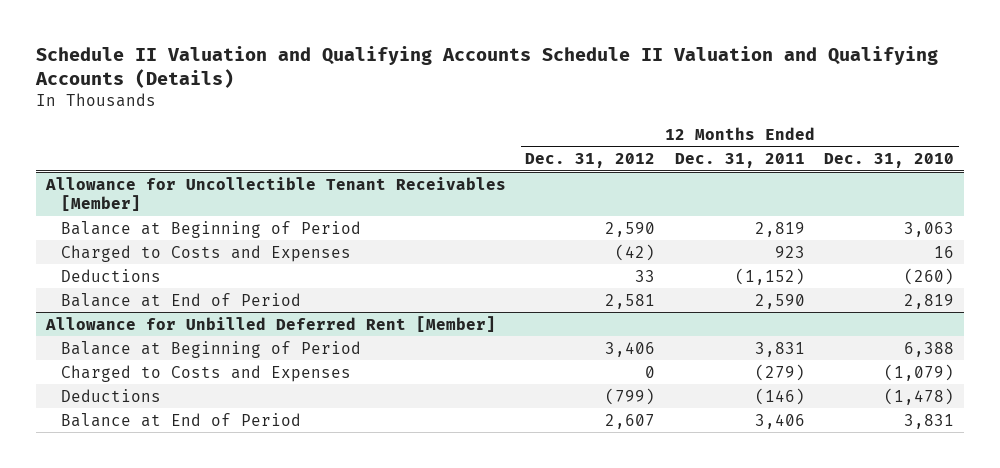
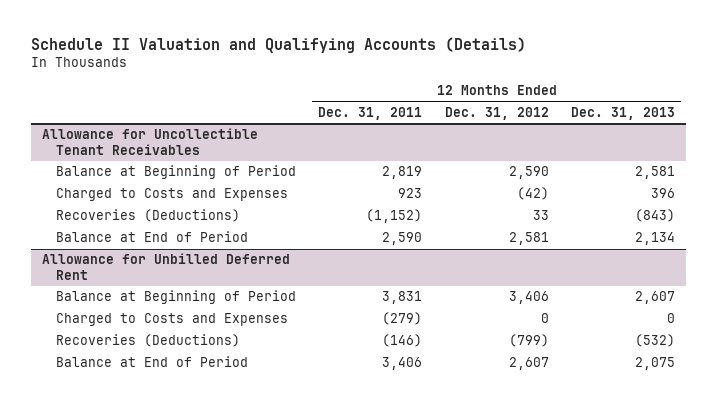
- Schedule II Valuation and Qualifying Accounts Schedule II Valuation and Qualifying Accounts (Details)
+ Schedule II Valuation and Qualifying Accounts (Details)
- | 12 Months Ended Dec. 31, 2012 | 12 Months Ended Dec. 31, 2011 | 12 Months Ended Dec. 31, 2010
+ | 12 Months Ended Dec. 31, 2011 | 12 Months Ended Dec. 31, 2012 | 12 Months Ended Dec. 31, 2013
- Allowance for Uncollectible Tenant Receivables [Member]
+ Allowance for Uncollectible Tenant Receivables
- Deductions | 33 | (1,152) | (260)
+ Recoveries (Deductions) | (1,152) | 33 | (843)
- Allowance for Unbilled Deferred Rent [Member]
+ Allowance for Unbilled Deferred Rent
- Deductions | (799) | (146) | (1,478)
+ Recoveries (Deductions) | (146) | (799) | (532)

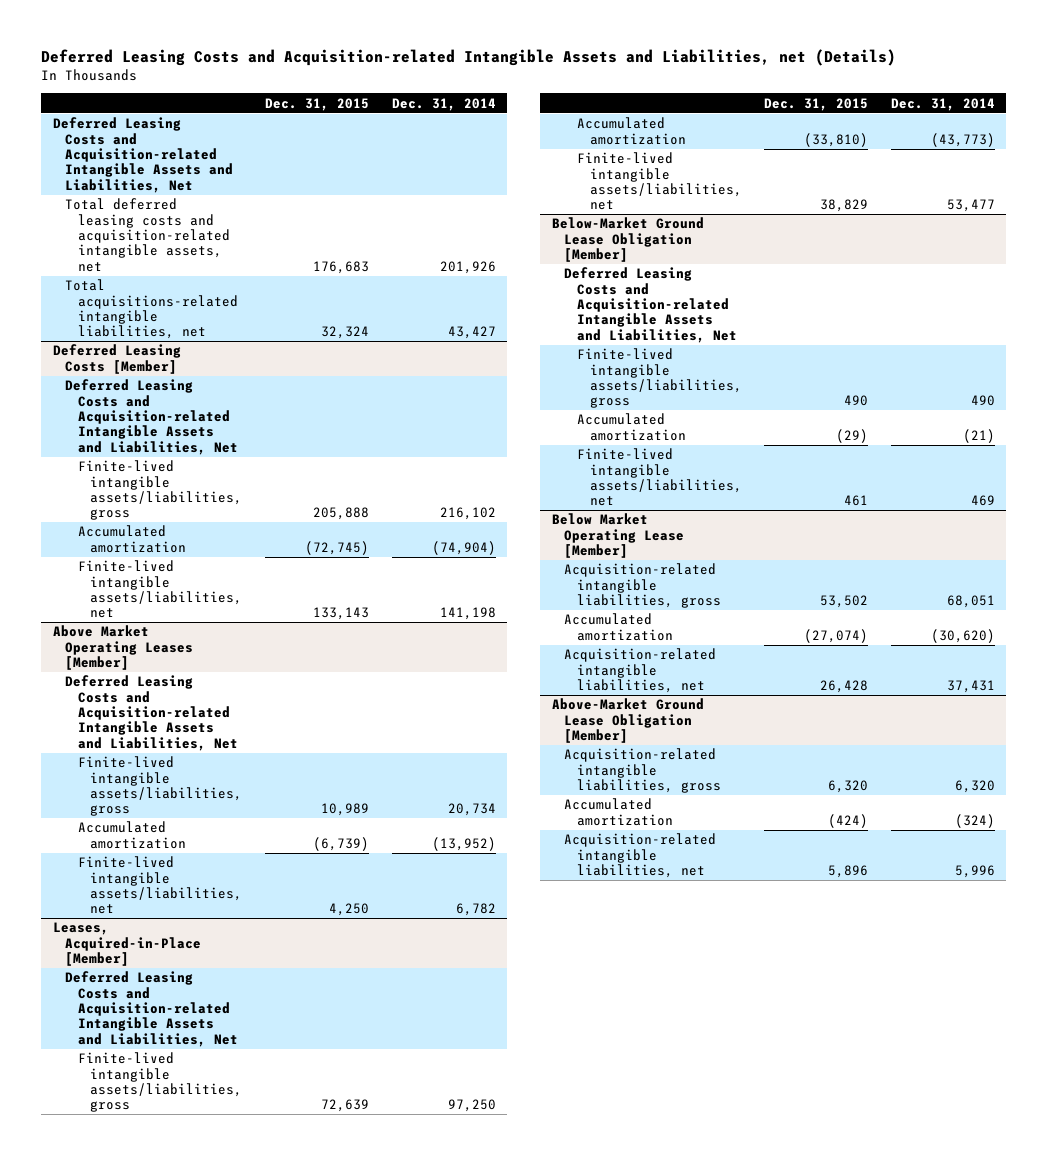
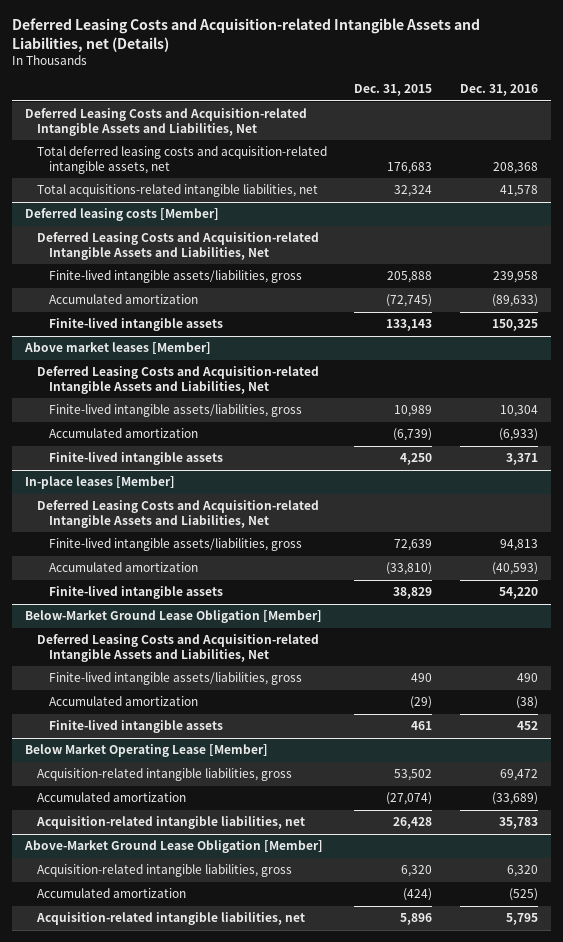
- | Dec. 31, 2015 | Dec. 31, 2014
+ | Dec. 31, 2015 | Dec. 31, 2016
- Deferred Leasing Costs [Member]
+ Deferred leasing costs [Member]
- Finite-lived intangible assets/liabilities, net | 133,143 | 141,198
- Above Market Operating Leases [Member]
+ Finite-lived intangible assets | 133,143 | 150,325
+ Above market leases [Member]
- Finite-lived intangible assets/liabilities, net | 4,250 | 6,782
- Leases, Acquired-in-Place [Member]
+ Finite-lived intangible assets | 4,250 | 3,371
+ In-place leases [Member]
- Finite-lived intangible assets/liabilities, net | 38,829 | 53,477
+ Finite-lived intangible assets | 38,829 | 54,220
@ Below-Market Ground Lease Obligation [Member]
- Finite-lived intangible assets/liabilities, net | 461 | 469
+ Finite-lived intangible assets | 461 | 452

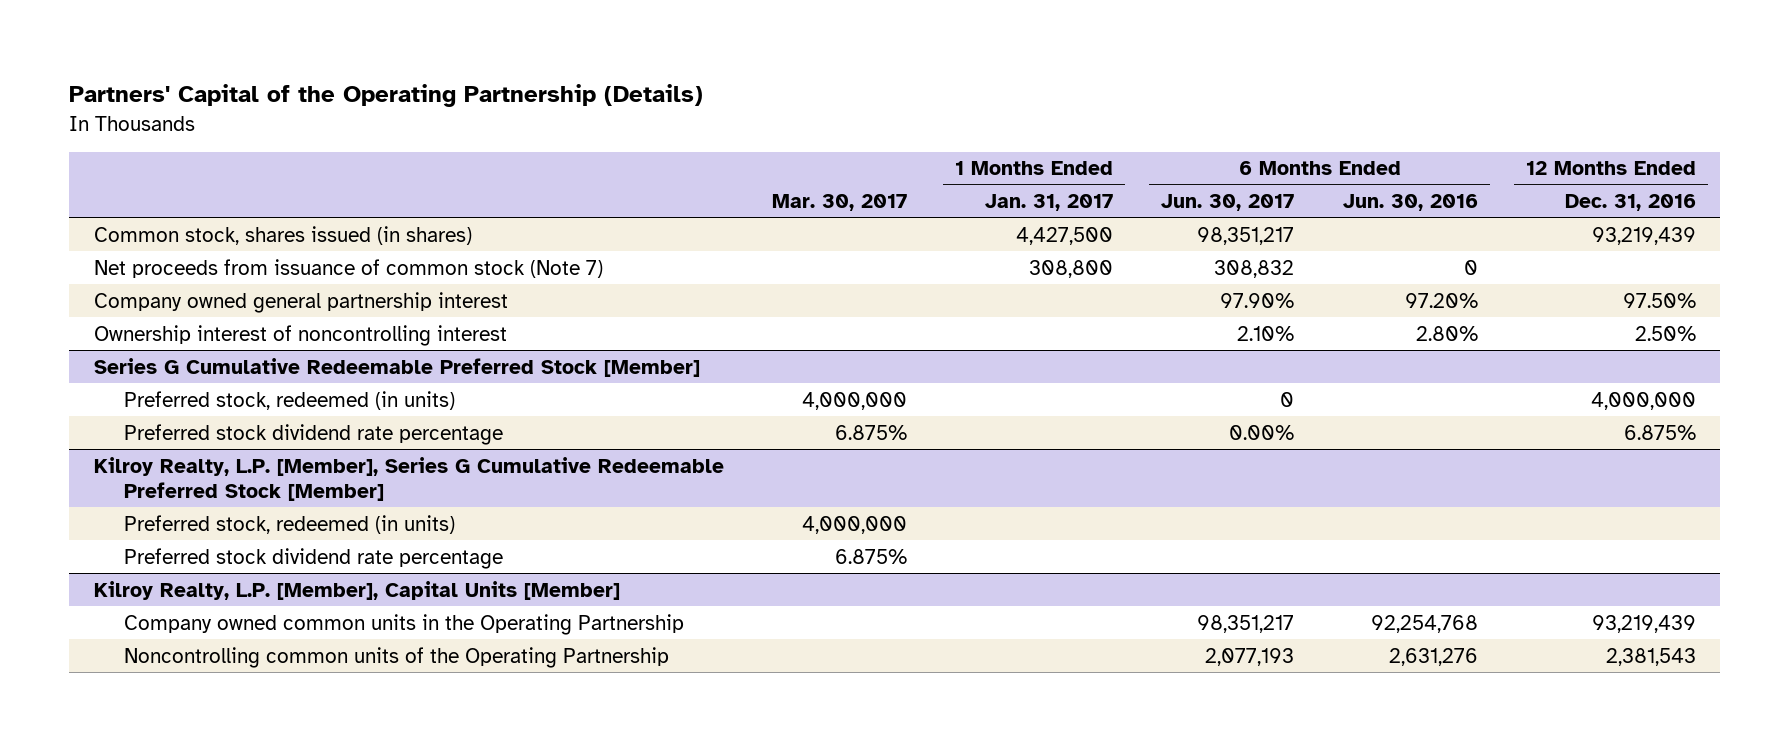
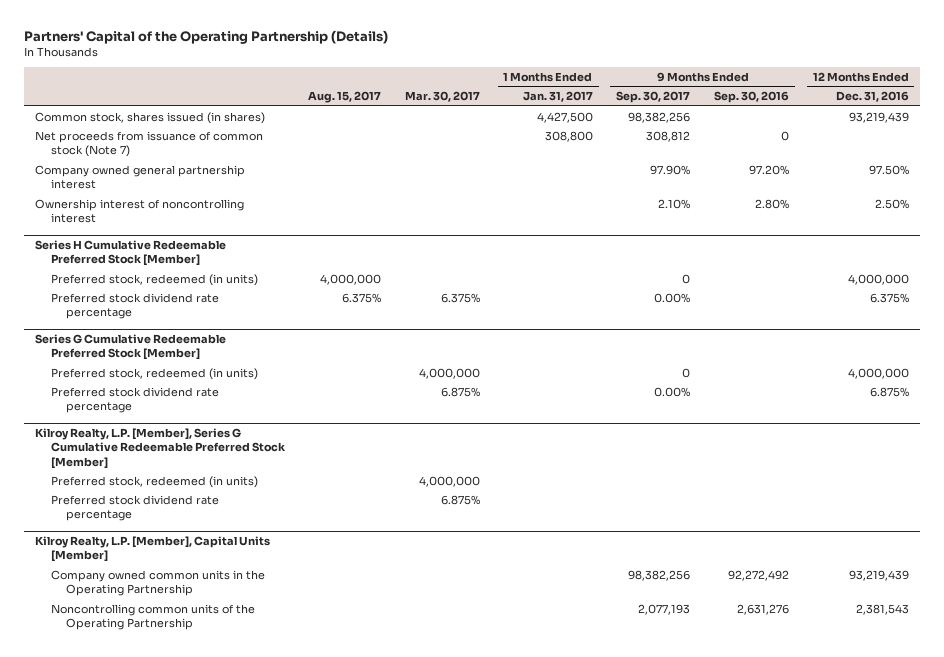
- | Mar. 30, 2017 | 1 Months Ended Jan. 31, 2017 | 6 Months Ended Jun. 30, 2017 | 6 Months Ended Jun. 30, 2016 | 12 Months Ended Dec. 31, 2016
+ | Aug. 15, 2017 | Mar. 30, 2017 | 1 Months Ended Jan. 31, 2017 | 9 Months Ended Sep. 30, 2017 | 9 Months Ended Sep. 30, 2016 | 12 Months Ended Dec. 31, 2016
+ Series H Cumulative Redeemable Preferred Stock [Member]
+ Preferred stock, redeemed (in units) | 4,000,000 | | | 0 | | 4,000,000
+ Preferred stock dividend rate percentage | 6.375% | 6.375% | | 0.00% | | 6.375%

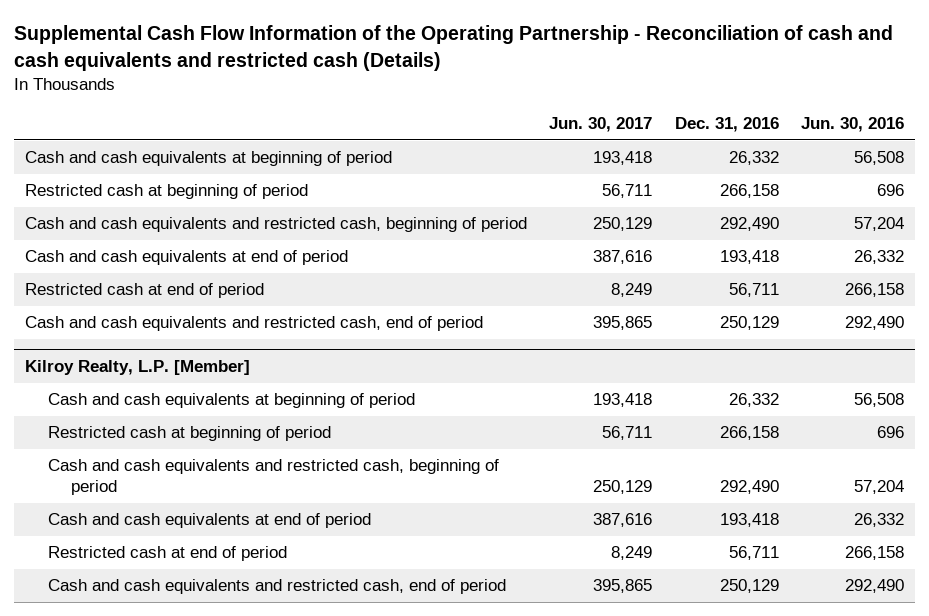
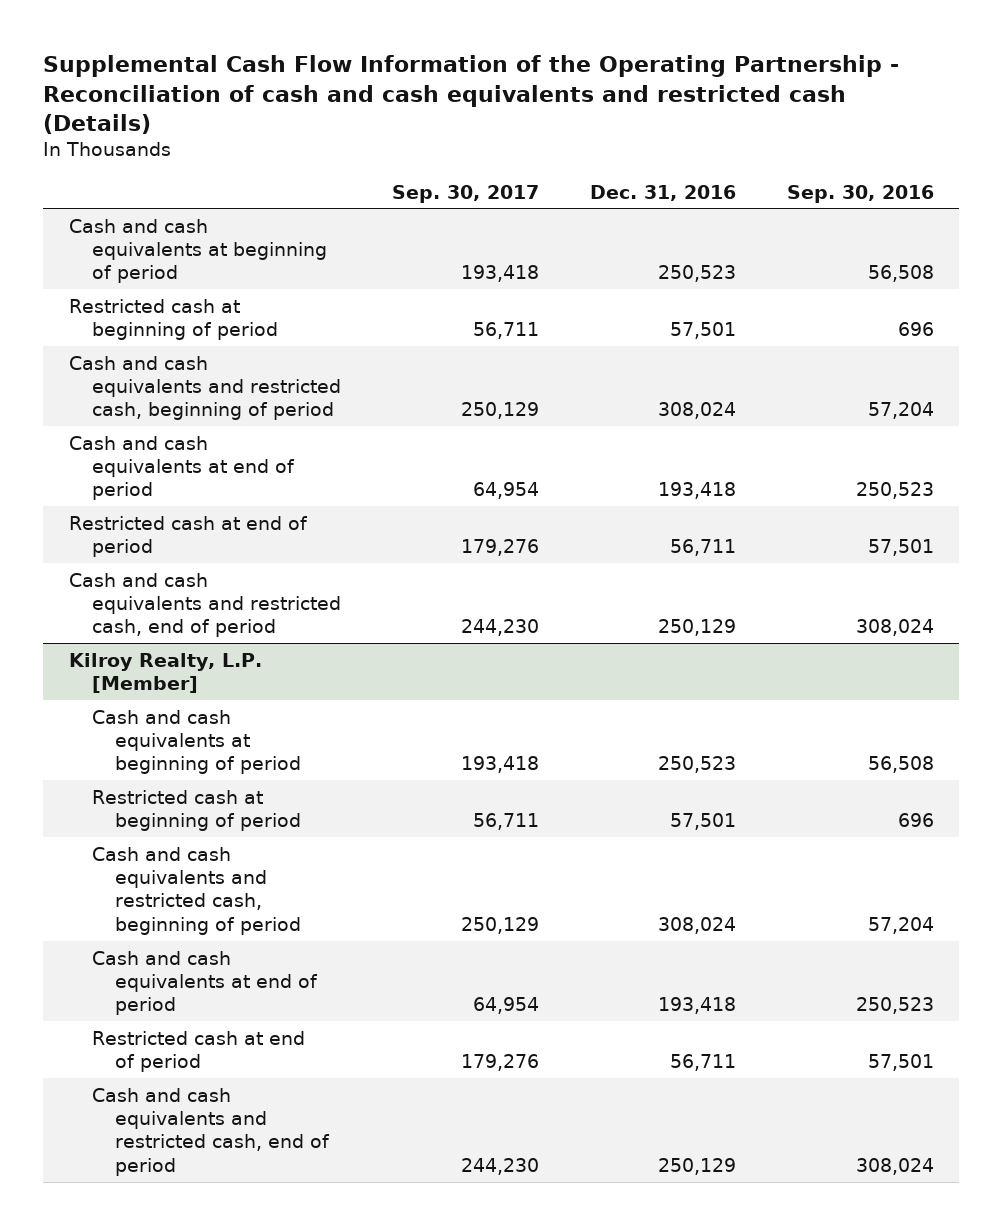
- | Jun. 30, 2017 | Dec. 31, 2016 | Jun. 30, 2016
+ | Sep. 30, 2017 | Dec. 31, 2016 | Sep. 30, 2016
- Cash and cash equivalents at beginning of period | 193,418 | 26,332 | 56,508
- Restricted cash at beginning of period | 56,711 | 266,158 | 696
- Cash and cash equivalents and restricted cash, beginning of period | 250,129 | 292,490 | 57,204
+ Cash and cash equivalents at beginning of period | 193,418 | 250,523 | 56,508
+ Restricted cash at beginning of period | 56,711 | 57,501 | 696
+ Cash and cash equivalents and restricted cash, beginning of period | 250,129 | 308,024 | 57,204
@ Kilroy Realty, L.P. [Member]
- Cash and cash equivalents at beginning of period | 193,418 | 26,332 | 56,508
- Restricted cash at beginning of period | 56,711 | 266,158 | 696
- Cash and cash equivalents and restricted cash, beginning of period | 250,129 | 292,490 | 57,204
+ Cash and cash equivalents at beginning of period | 193,418 | 250,523 | 56,508
+ Restricted cash at beginning of period | 56,711 | 57,501 | 696
+ Cash and cash equivalents and restricted cash, beginning of period | 250,129 | 308,024 | 57,204

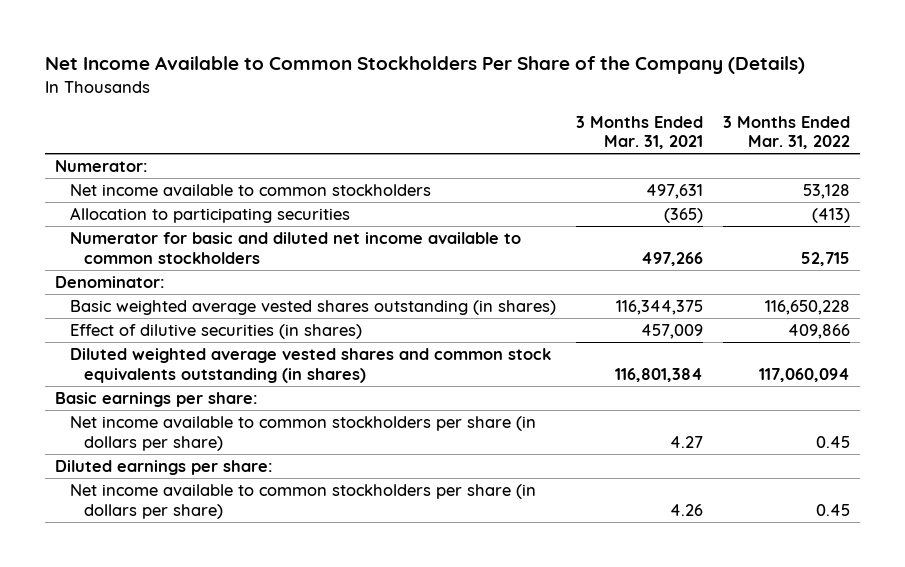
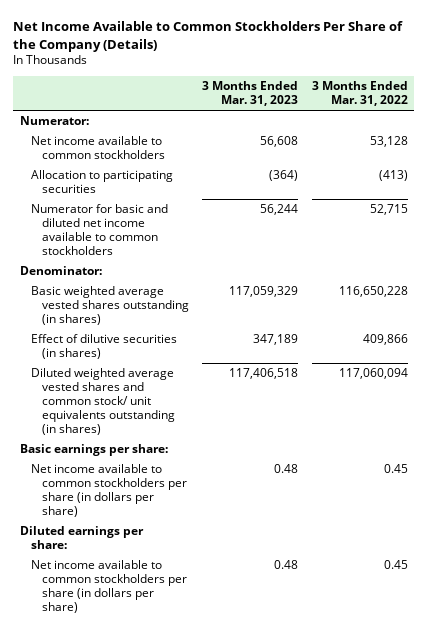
- | 3 Months Ended Mar. 31, 2021 | 3 Months Ended Mar. 31, 2022
+ | 3 Months Ended Mar. 31, 2023 | 3 Months Ended Mar. 31, 2022
- Diluted weighted average vested shares and common stock equivalents outstanding (in shares) | 116,801,384 | 117,060,094
+ Diluted weighted average vested shares and common stock/ unit equivalents outstanding (in shares) | 117,406,518 | 117,060,094

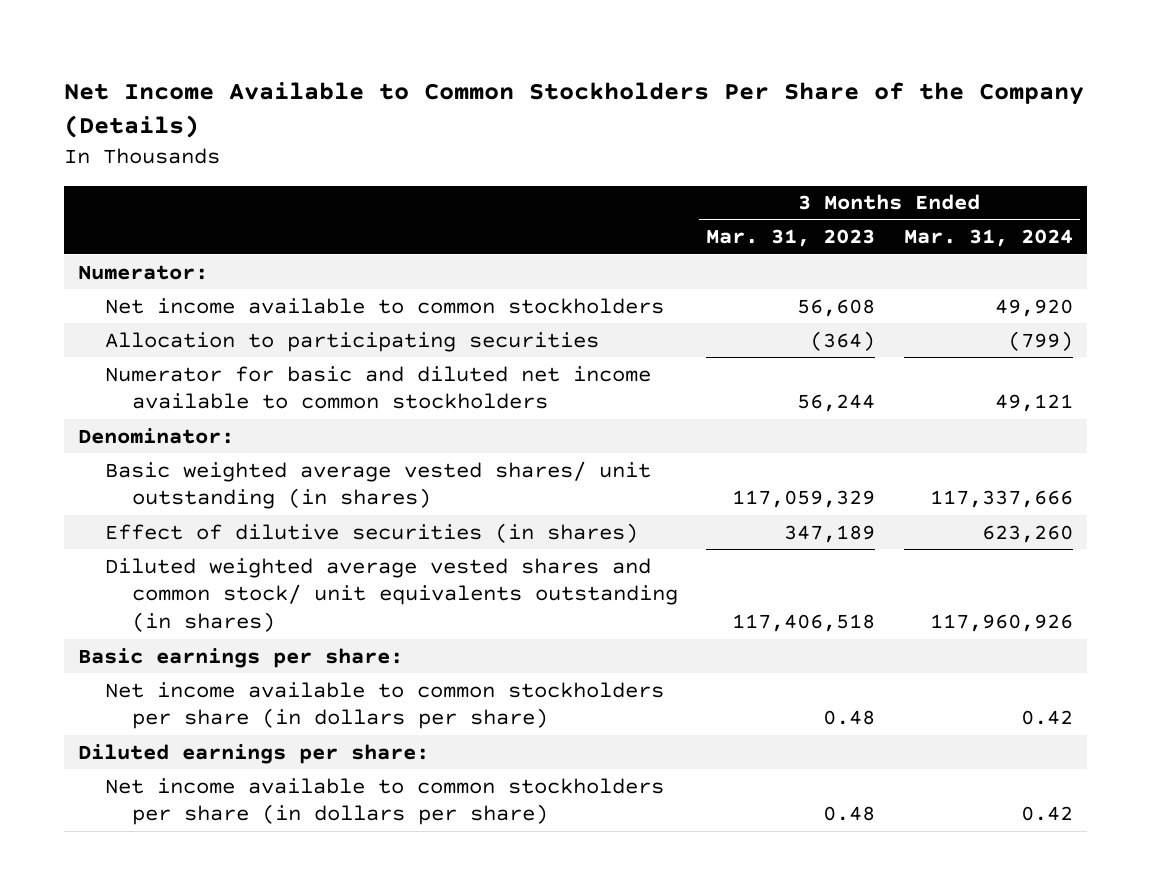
- | 3 Months Ended Mar. 31, 2023 | 3 Months Ended Mar. 31, 2022
+ | 3 Months Ended Mar. 31, 2023 | 3 Months Ended Mar. 31, 2024
- Basic weighted average vested shares outstanding (in shares) | 117,059,329 | 116,650,228
+ Basic weighted average vested shares/ unit outstanding (in shares) | 117,059,329 | 117,337,666

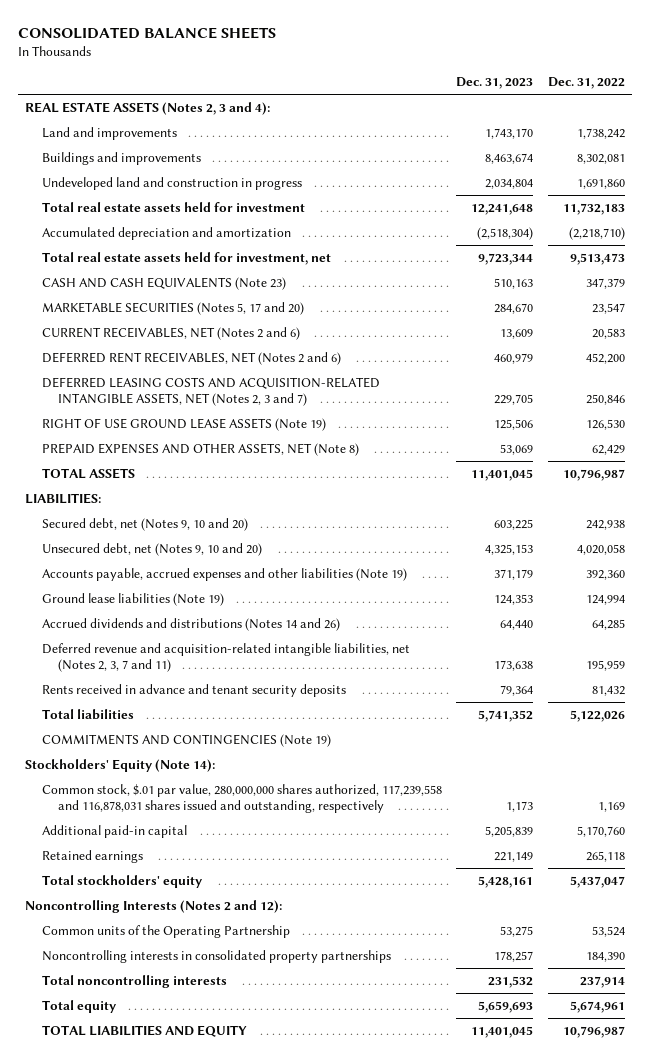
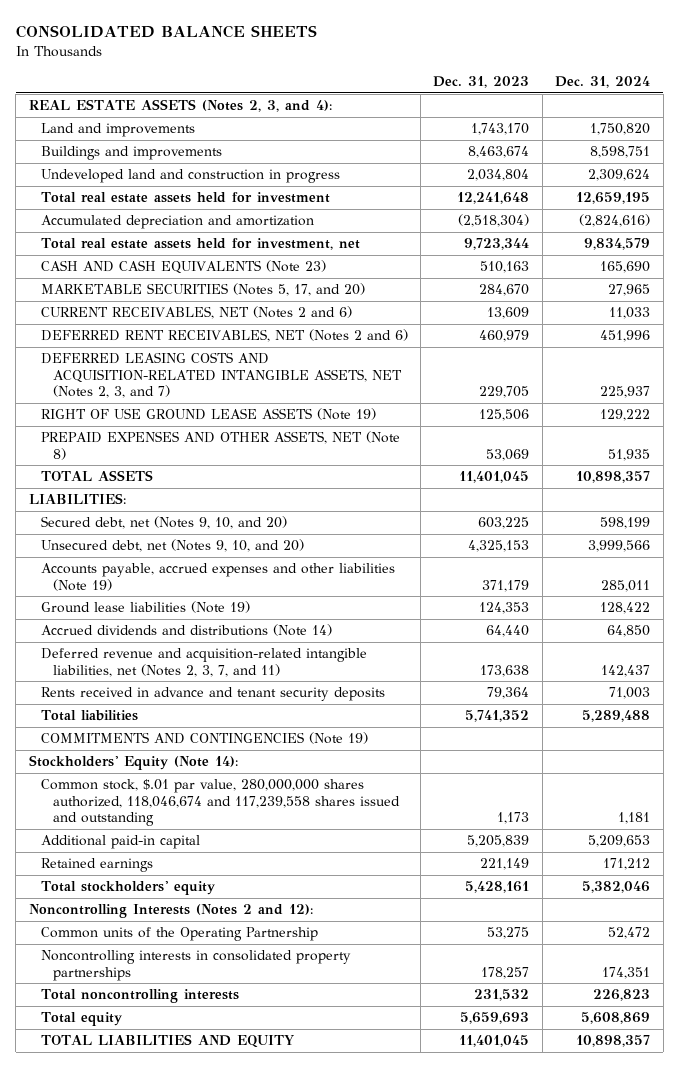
- | Dec. 31, 2023 | Dec. 31, 2022
+ | Dec. 31, 2023 | Dec. 31, 2024
- REAL ESTATE ASSETS (Notes 2, 3 and 4):
+ REAL ESTATE ASSETS (Notes 2, 3, and 4):
- MARKETABLE SECURITIES (Notes 5, 17 and 20) | 284,670 | 23,547
+ MARKETABLE SECURITIES (Notes 5, 17, and 20) | 284,670 | 27,965
- DEFERRED LEASING COSTS AND ACQUISITION-RELATED INTANGIBLE ASSETS, NET (Notes 2, 3 and 7) | 229,705 | 250,846
+ DEFERRED LEASING COSTS AND ACQUISITION-RELATED INTANGIBLE ASSETS, NET (Notes 2, 3, and 7) | 229,705 | 225,937
- Secured debt, net (Notes 9, 10 and 20) | 603,225 | 242,938
- Unsecured debt, net (Notes 9, 10 and 20) | 4,325,153 | 4,020,058
+ Secured debt, net (Notes 9, 10, and 20) | 603,225 | 598,199
+ Unsecured debt, net (Notes 9, 10, and 20) | 4,325,153 | 3,999,566
- Accrued dividends and distributions (Notes 14 and 26) | 64,440 | 64,285
- Deferred revenue and acquisition-related intangible liabilities, net (Notes 2, 3, 7 and 11) | 173,638 | 195,959
+ Accrued dividends and distributions (Note 14) | 64,440 | 64,850
+ Deferred revenue and acquisition-related intangible liabilities, net (Notes 2, 3, 7, and 11) | 173,638 | 142,437
- Common stock, $.01 par value, 280,000,000 shares authorized, 117,239,558 and 116,878,031 shares issued and outstanding, respectively | 1,173 | 1,169
+ Common stock, $.01 par value, 280,000,000 shares authorized, 118,046,674 and 117,239,558 shares issued and outstanding | 1,173 | 1,181

